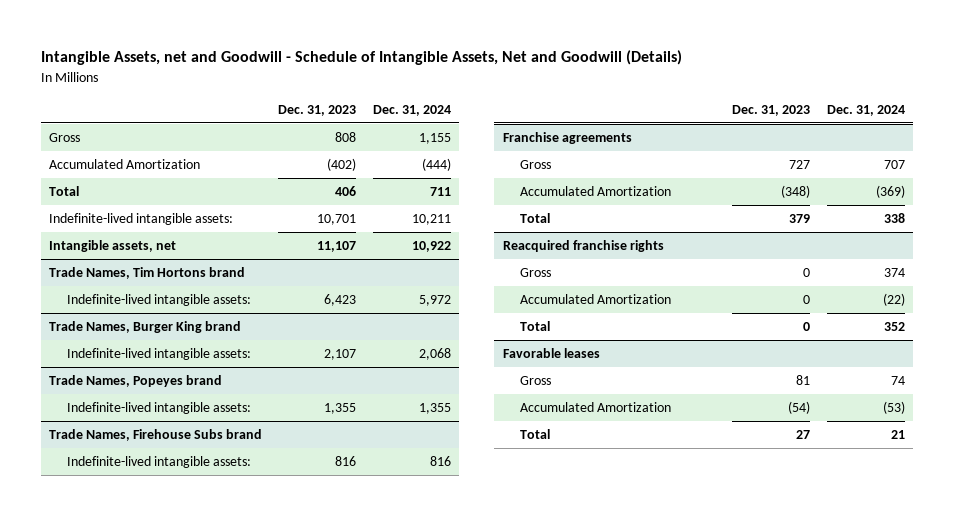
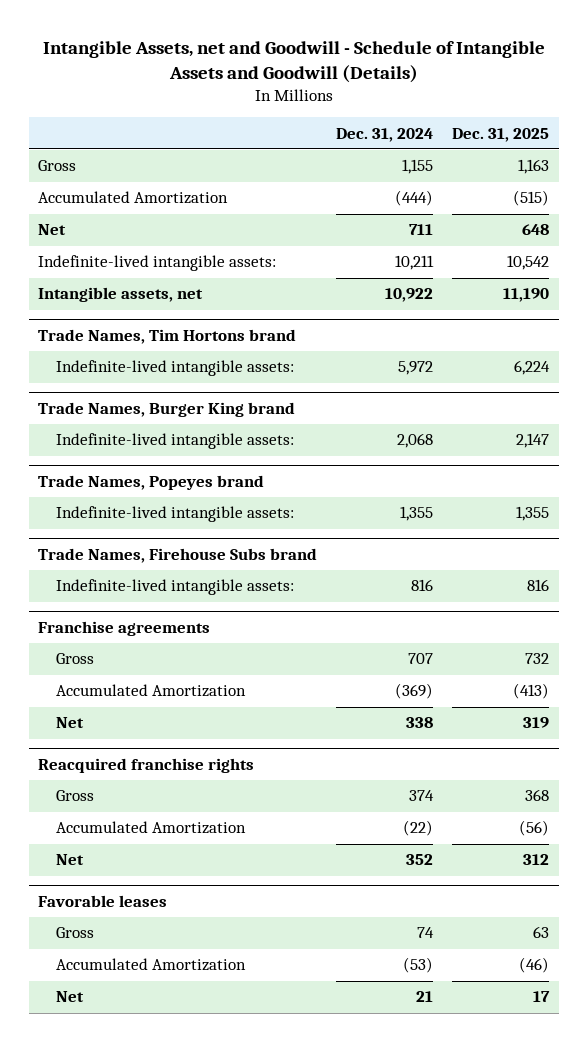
- Intangible Assets, net and Goodwill - Schedule of Intangible Assets, Net and Goodwill (Details)
+ Intangible Assets, net and Goodwill - Schedule of Intangible Assets and Goodwill (Details)
- | Dec. 31, 2023 | Dec. 31, 2024
+ | Dec. 31, 2024 | Dec. 31, 2025
- Total | 406 | 711
+ Net | 711 | 648
@ Franchise agreements
- Total | 379 | 338
+ Net | 338 | 319
@ Reacquired franchise rights
- Total | 0 | 352
+ Net | 352 | 312
@ Favorable leases
- Total | 27 | 21
+ Net | 21 | 17

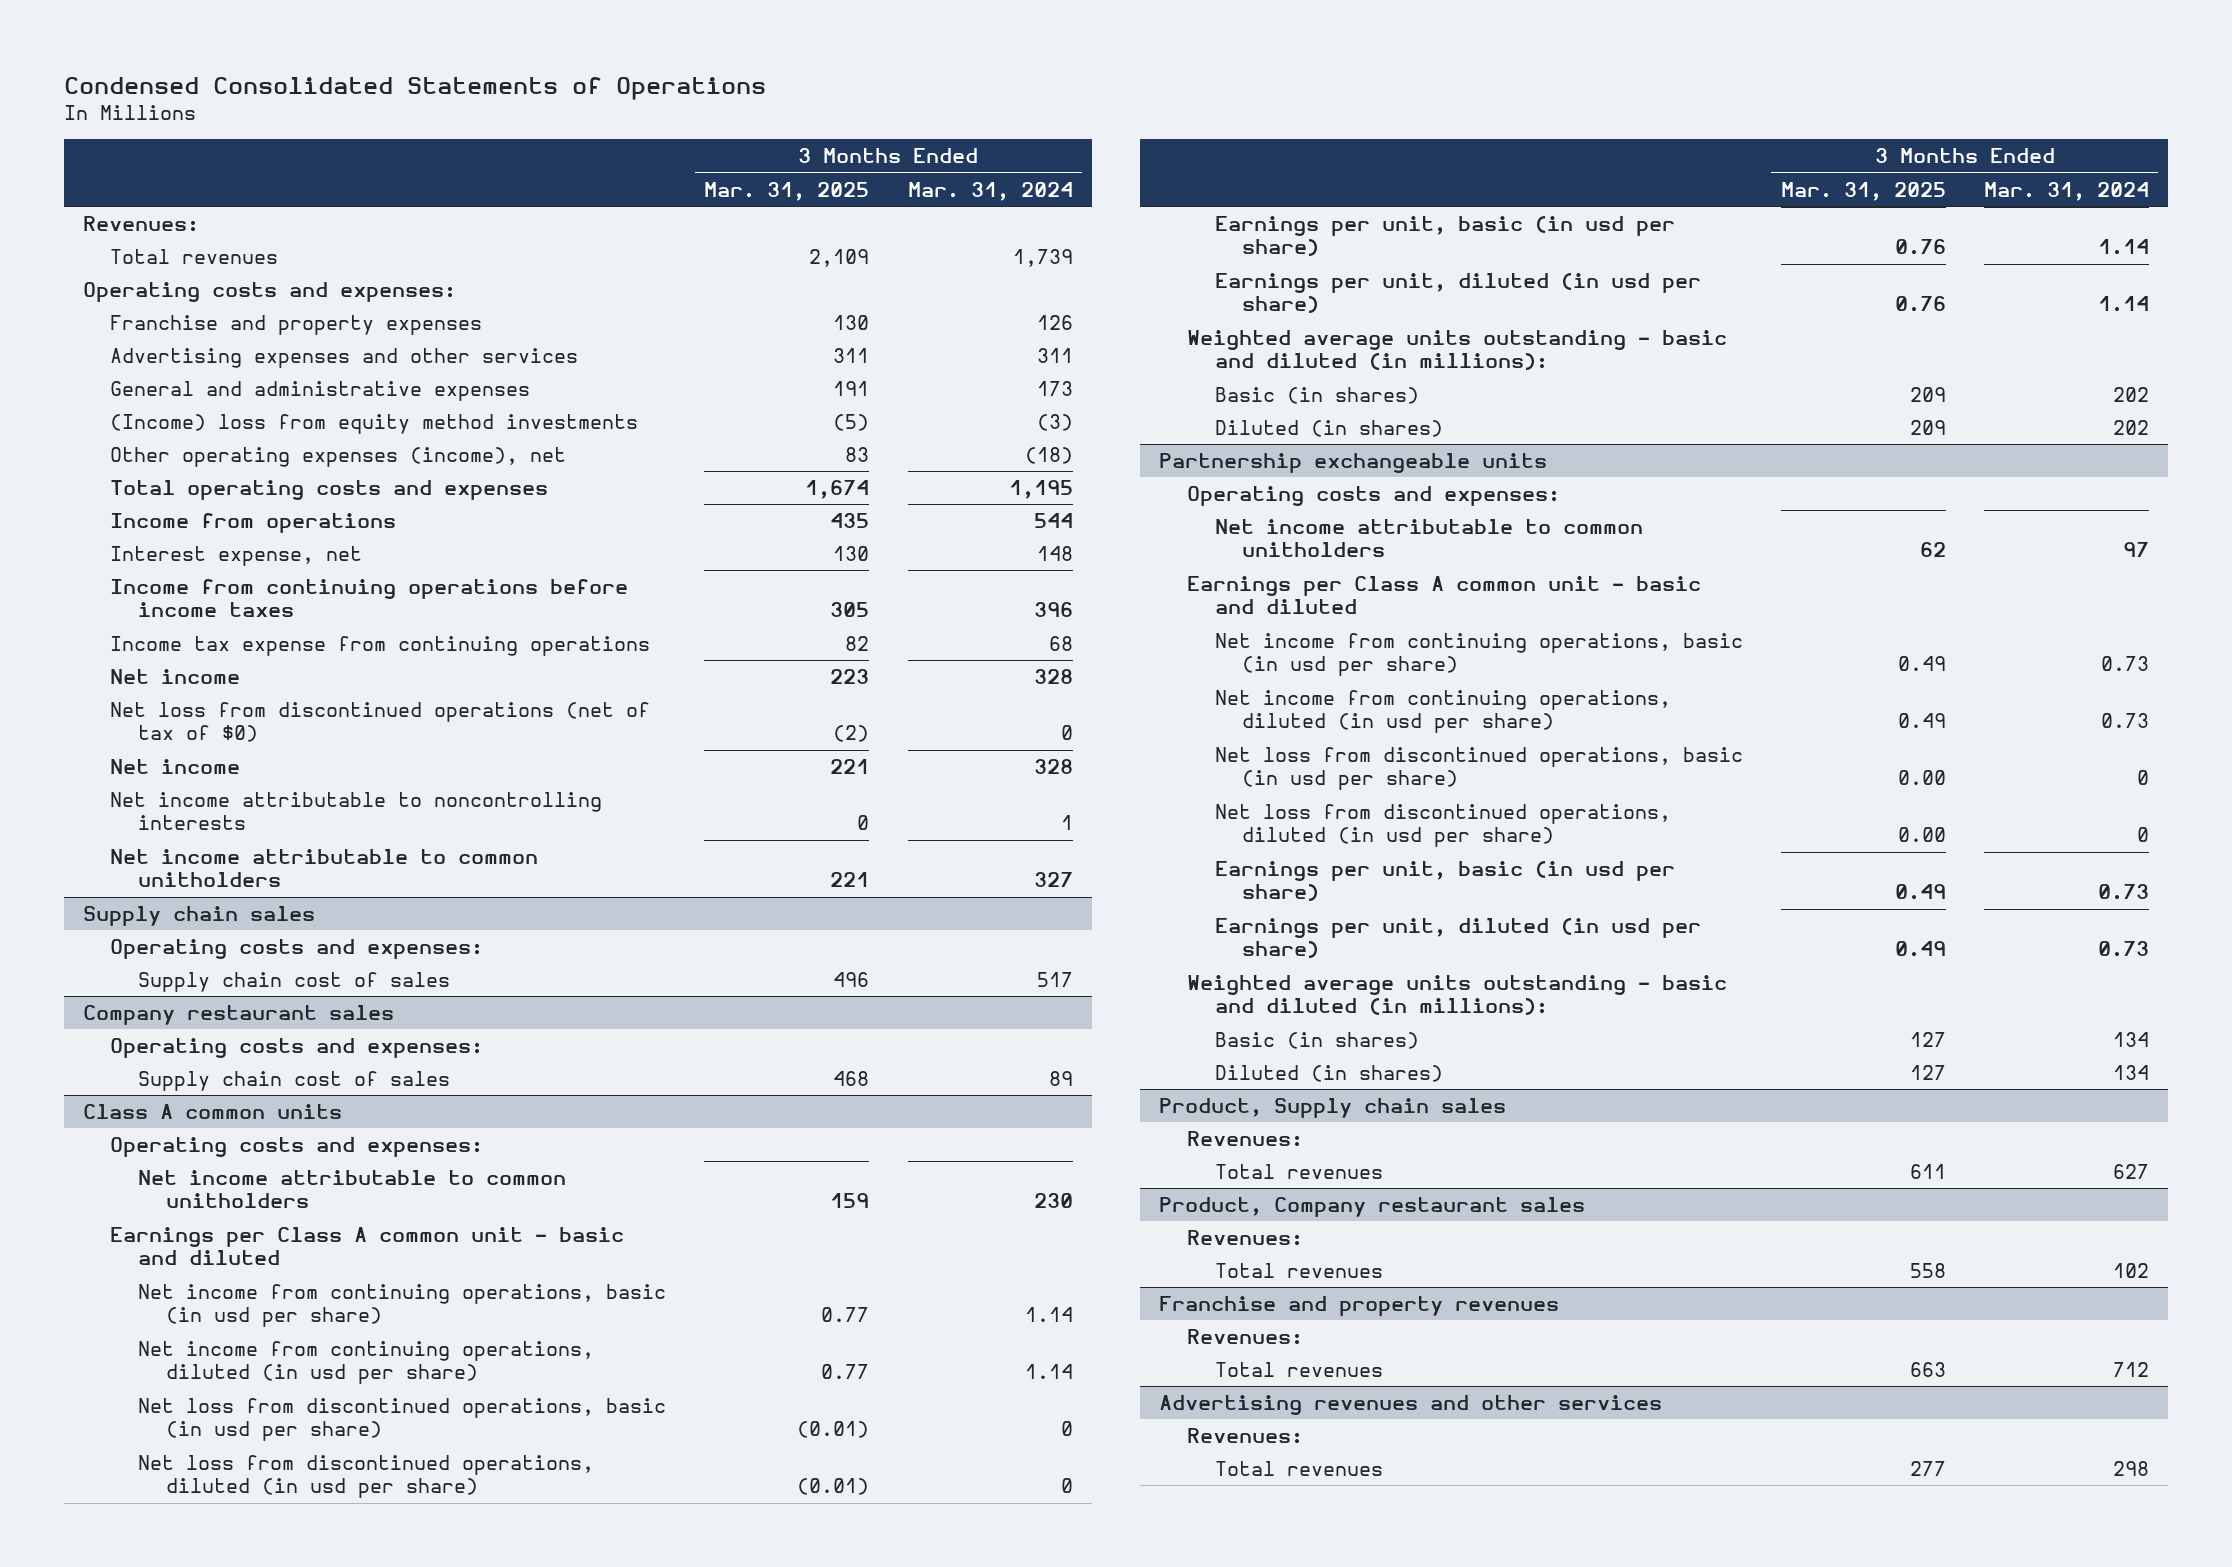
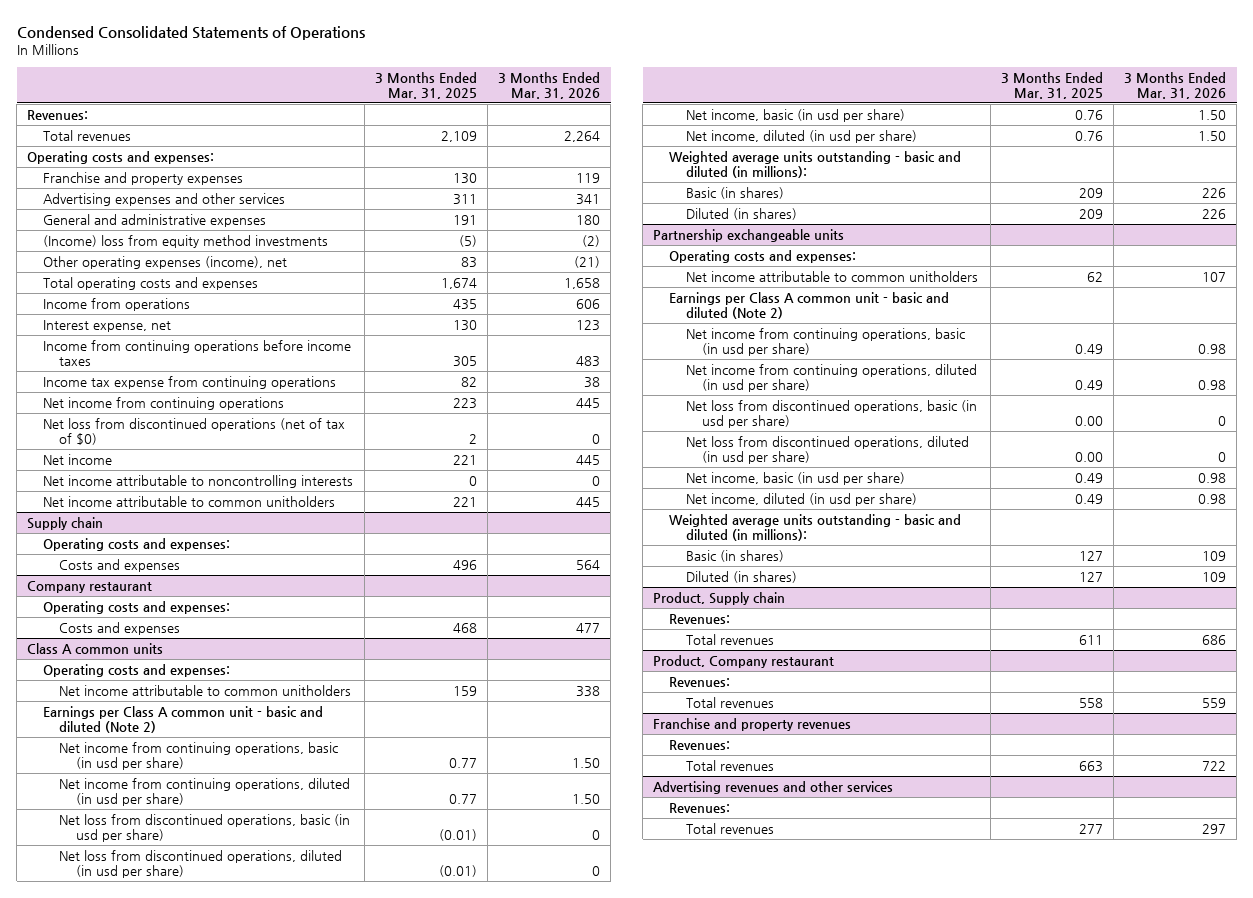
- | 3 Months Ended Mar. 31, 2025 | 3 Months Ended Mar. 31, 2024
+ | 3 Months Ended Mar. 31, 2025 | 3 Months Ended Mar. 31, 2026
- Net income | 223 | 328
- Net loss from discontinued operations (net of tax of $0) | (2) | 0
+ Net income from continuing operations | 223 | 445
+ Net loss from discontinued operations (net of tax of $0) | 2 | 0
- Supply chain sales
+ Supply chain
- Supply chain cost of sales | 496 | 517
- Company restaurant sales
+ Costs and expenses | 496 | 564
+ Company restaurant
- Supply chain cost of sales | 468 | 89
+ Costs and expenses | 468 | 477
@ Class A common units
- Earnings per Class A common unit - basic and diluted
+ Earnings per Class A common unit - basic and diluted (Note 2)
- Earnings per unit, basic (in usd per share) | 0.76 | 1.14
- Earnings per unit, diluted (in usd per share) | 0.76 | 1.14
+ Net income, basic (in usd per share) | 0.76 | 1.50
+ Net income, diluted (in usd per share) | 0.76 | 1.50
@ Partnership exchangeable units
- Earnings per Class A common unit - basic and diluted
+ Earnings per Class A common unit - basic and diluted (Note 2)
- Earnings per unit, basic (in usd per share) | 0.49 | 0.73
- Earnings per unit, diluted (in usd per share) | 0.49 | 0.73
+ Net income, basic (in usd per share) | 0.49 | 0.98
+ Net income, diluted (in usd per share) | 0.49 | 0.98
- Product, Supply chain sales
+ Product, Supply chain
- Product, Company restaurant sales
+ Product, Company restaurant

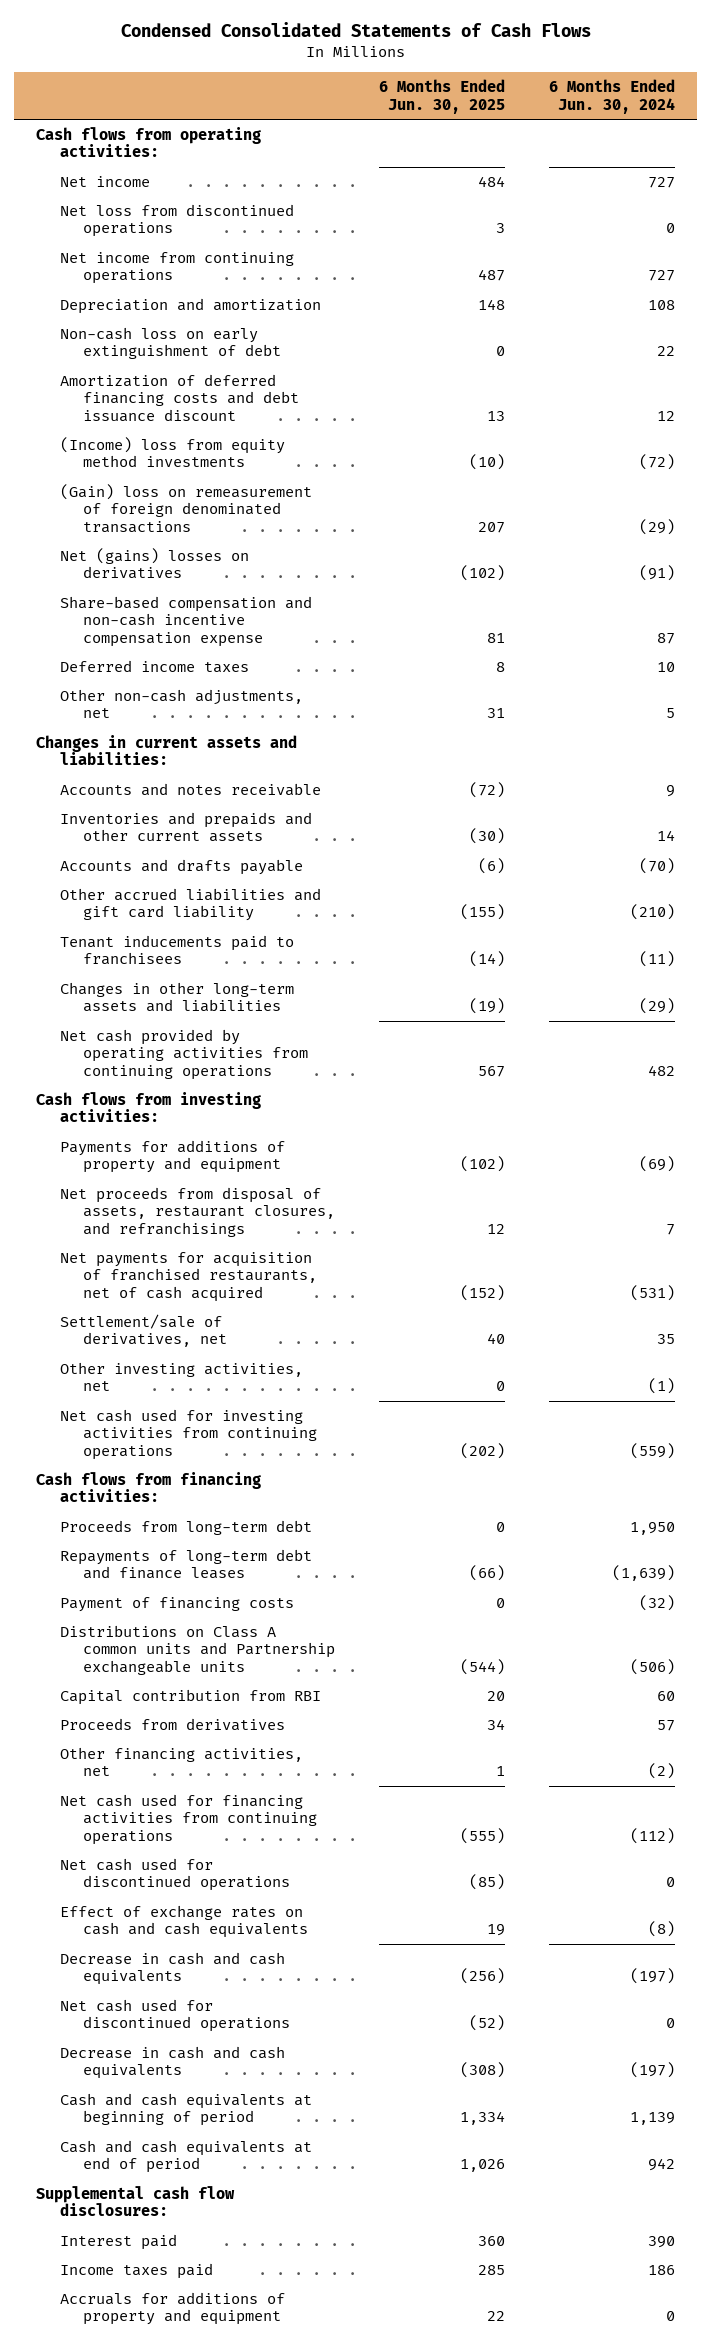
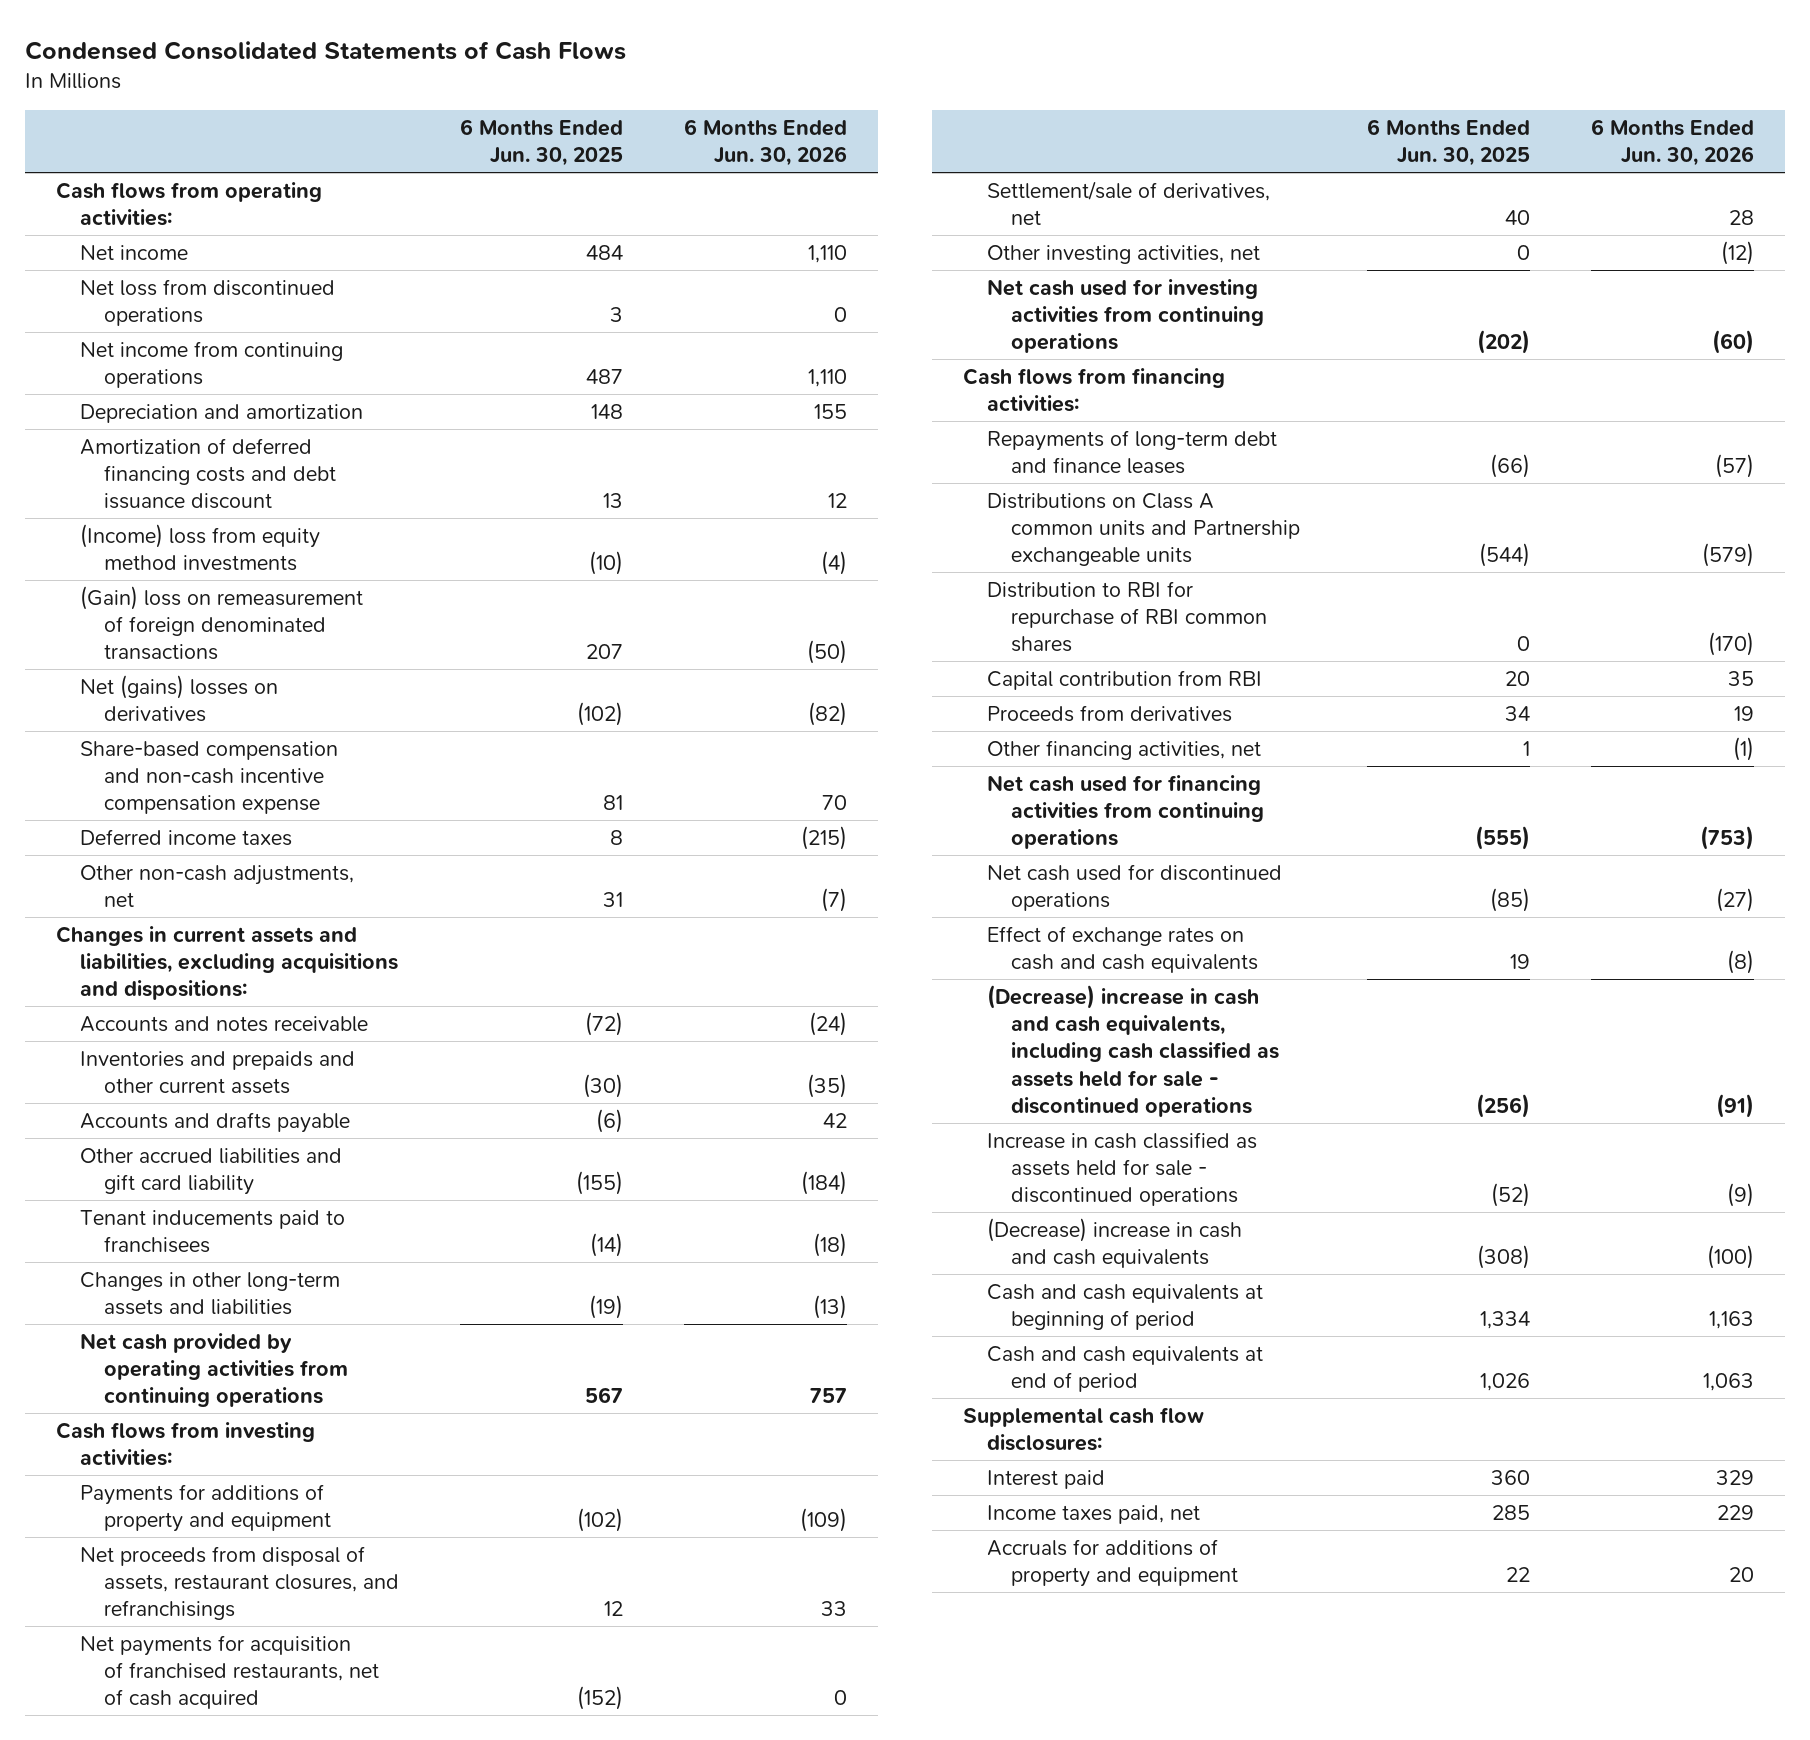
- | 6 Months Ended Jun. 30, 2025 | 6 Months Ended Jun. 30, 2024
+ | 6 Months Ended Jun. 30, 2025 | 6 Months Ended Jun. 30, 2026
- Non-cash loss on early extinguishment of debt | 0 | 22
- Changes in current assets and liabilities:
+ Changes in current assets and liabilities, excluding acquisitions and dispositions:
- Proceeds from long-term debt | 0 | 1,950
- Payment of financing costs | 0 | (32)
+ Distribution to RBI for repurchase of RBI common shares | 0 | (170)
- Decrease in cash and cash equivalents | (256) | (197)
- Net cash used for discontinued operations | (52) | 0
- Decrease in cash and cash equivalents | (308) | (197)
+ (Decrease) increase in cash and cash equivalents, including cash classified as assets held for sale - discontinued operations | (256) | (91)
+ Increase in cash classified as assets held for sale - discontinued operations | (52) | (9)
+ (Decrease) increase in cash and cash equivalents | (308) | (100)
- Income taxes paid | 285 | 186
+ Income taxes paid, net | 285 | 229

